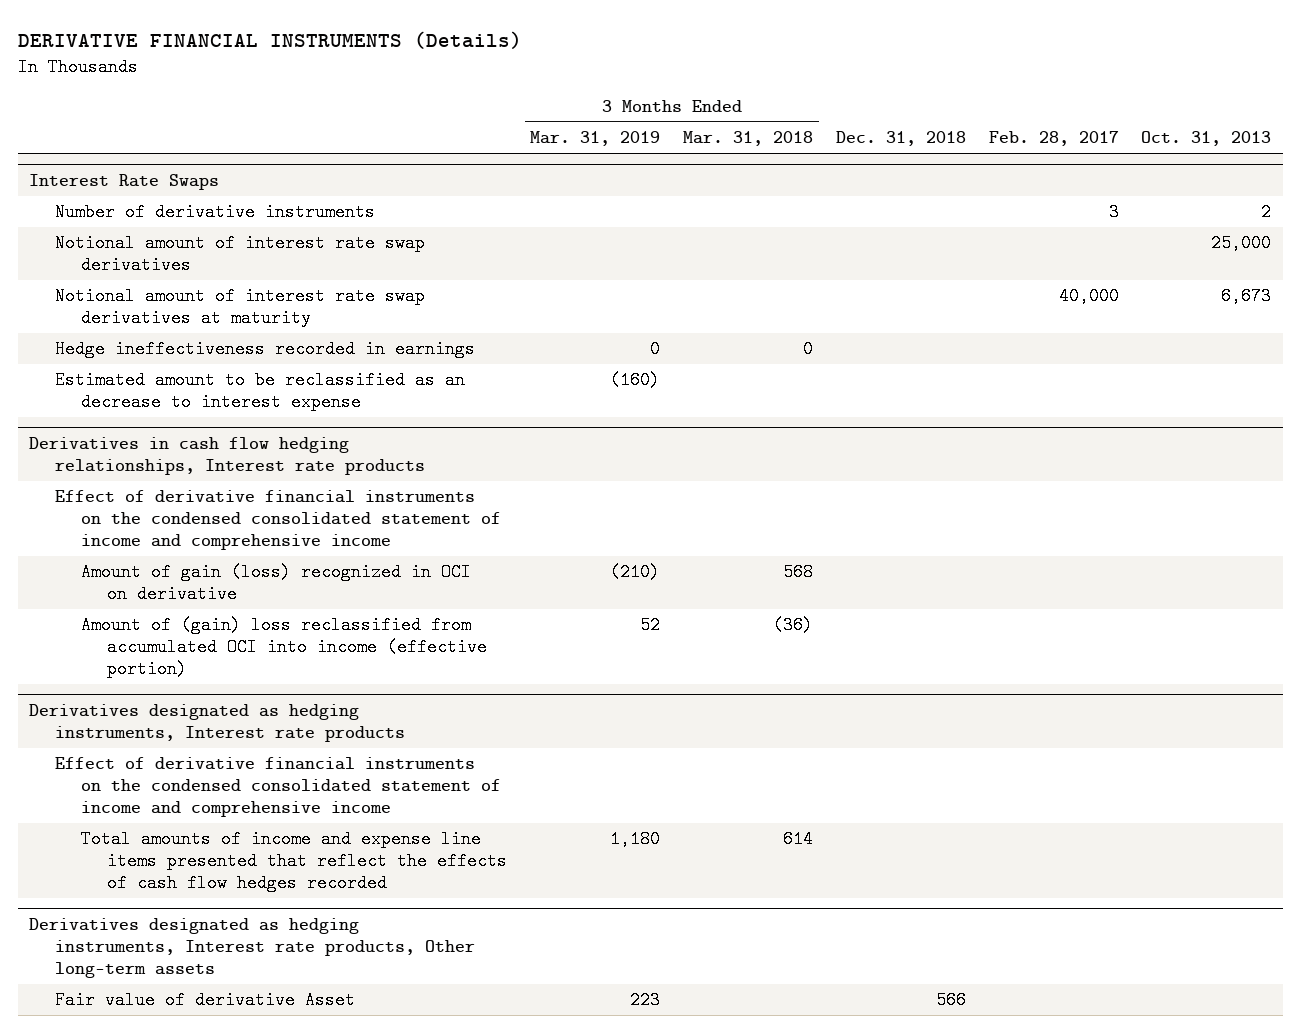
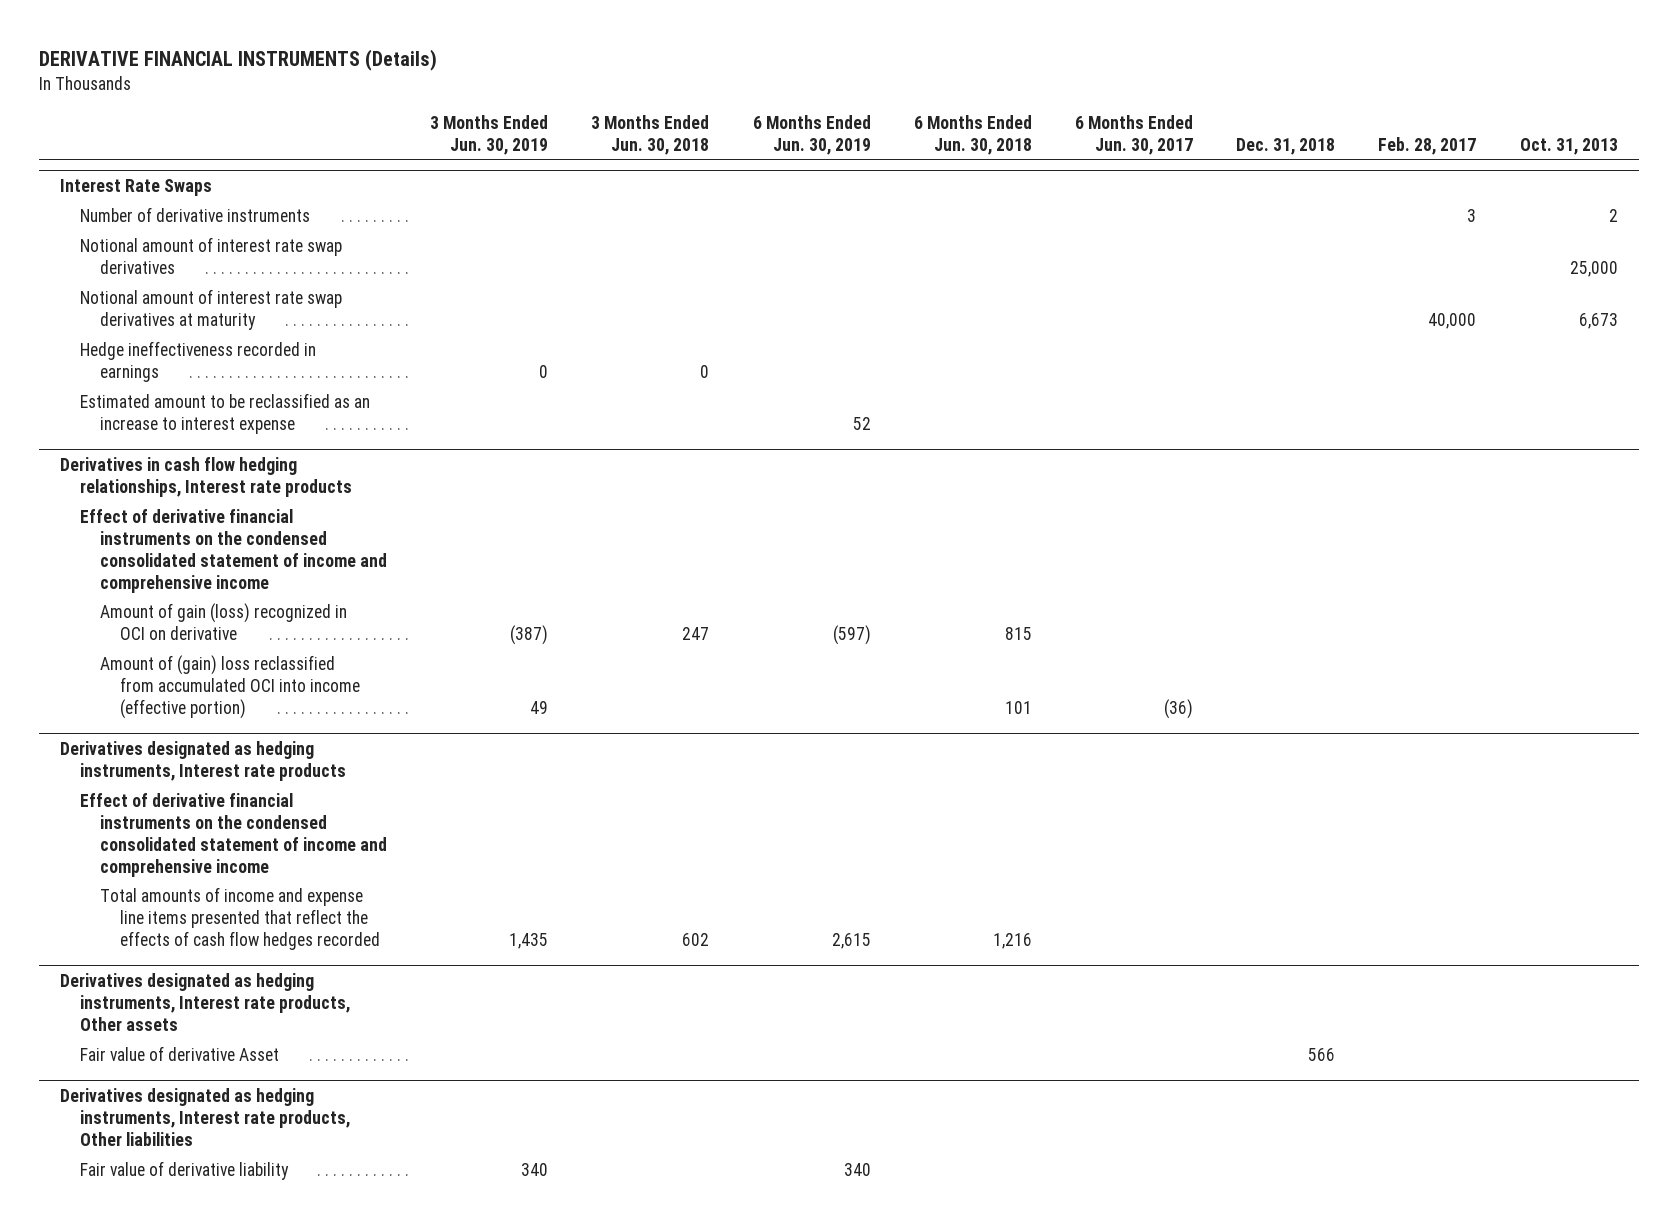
- | 3 Months Ended Mar. 31, 2019 | 3 Months Ended Mar. 31, 2018 | Dec. 31, 2018 | Feb. 28, 2017 | Oct. 31, 2013
+ | 3 Months Ended Jun. 30, 2019 | 3 Months Ended Jun. 30, 2018 | 6 Months Ended Jun. 30, 2019 | 6 Months Ended Jun. 30, 2018 | 6 Months Ended Jun. 30, 2017 | Dec. 31, 2018 | Feb. 28, 2017 | Oct. 31, 2013
@ Interest Rate Swaps
- Estimated amount to be reclassified as an decrease to interest expense | (160) | | | |
+ Estimated amount to be reclassified as an increase to interest expense | | | 52 | | | | |
- Derivatives designated as hedging instruments, Interest rate products, Other long-term assets
+ Derivatives designated as hedging instruments, Interest rate products, Other assets
+ Derivatives designated as hedging instruments, Interest rate products, Other liabilities
+ Fair value of derivative liability | 340 | | 340 | | | | |

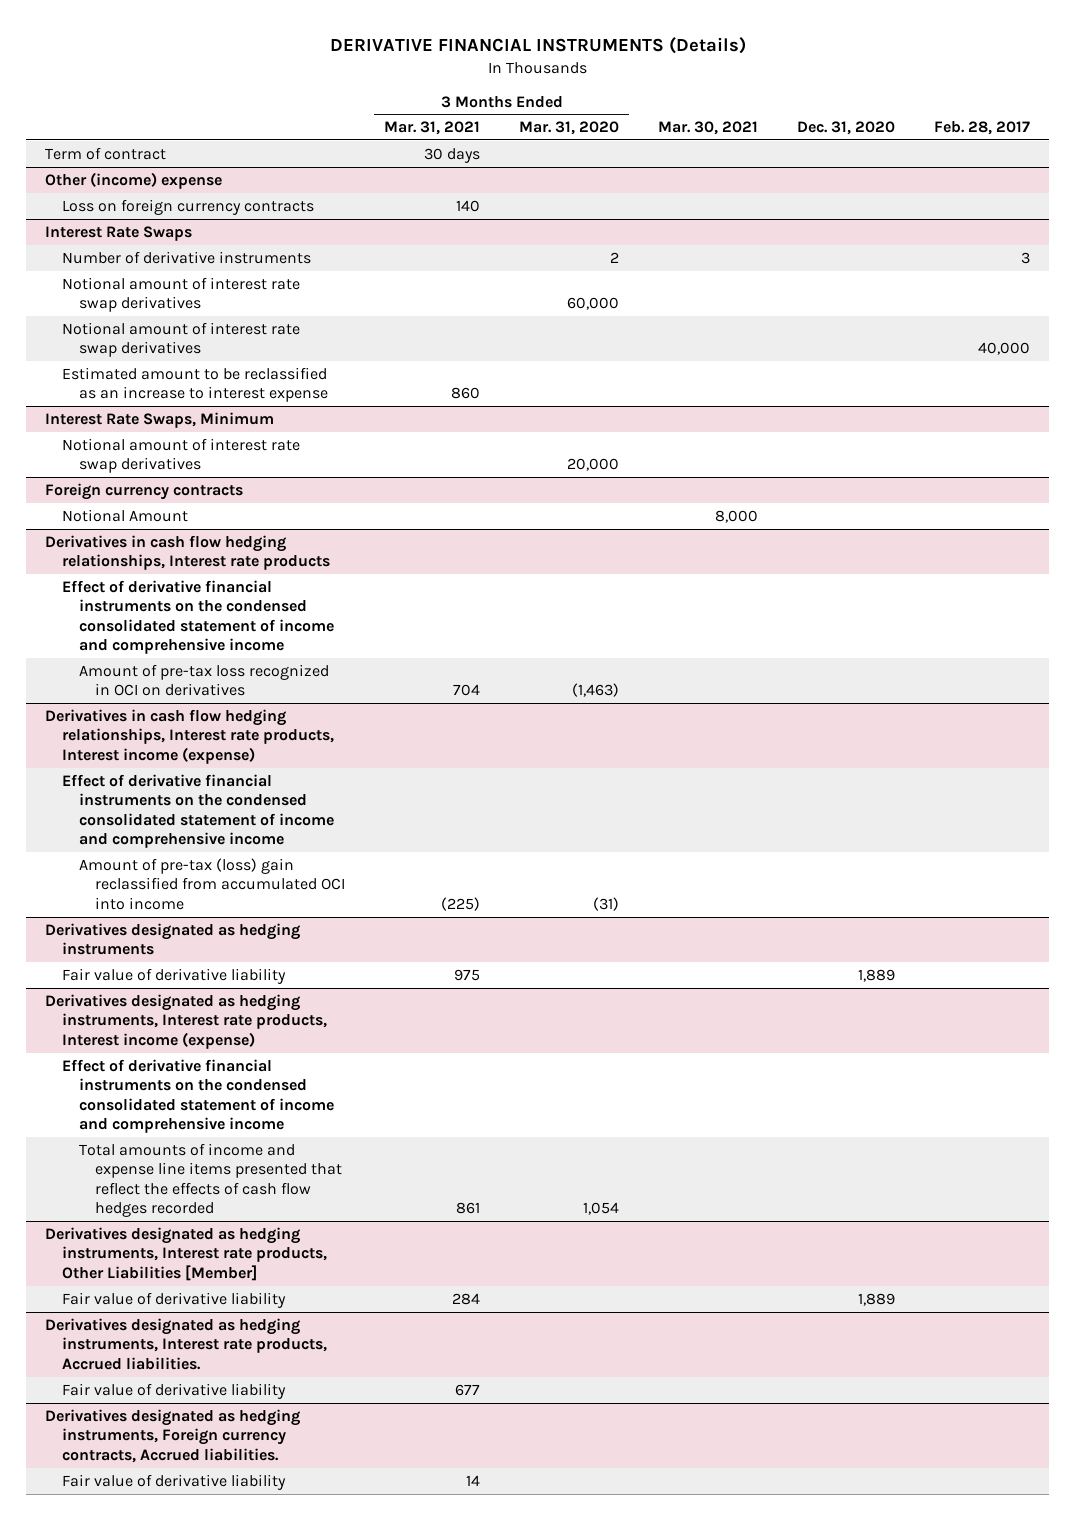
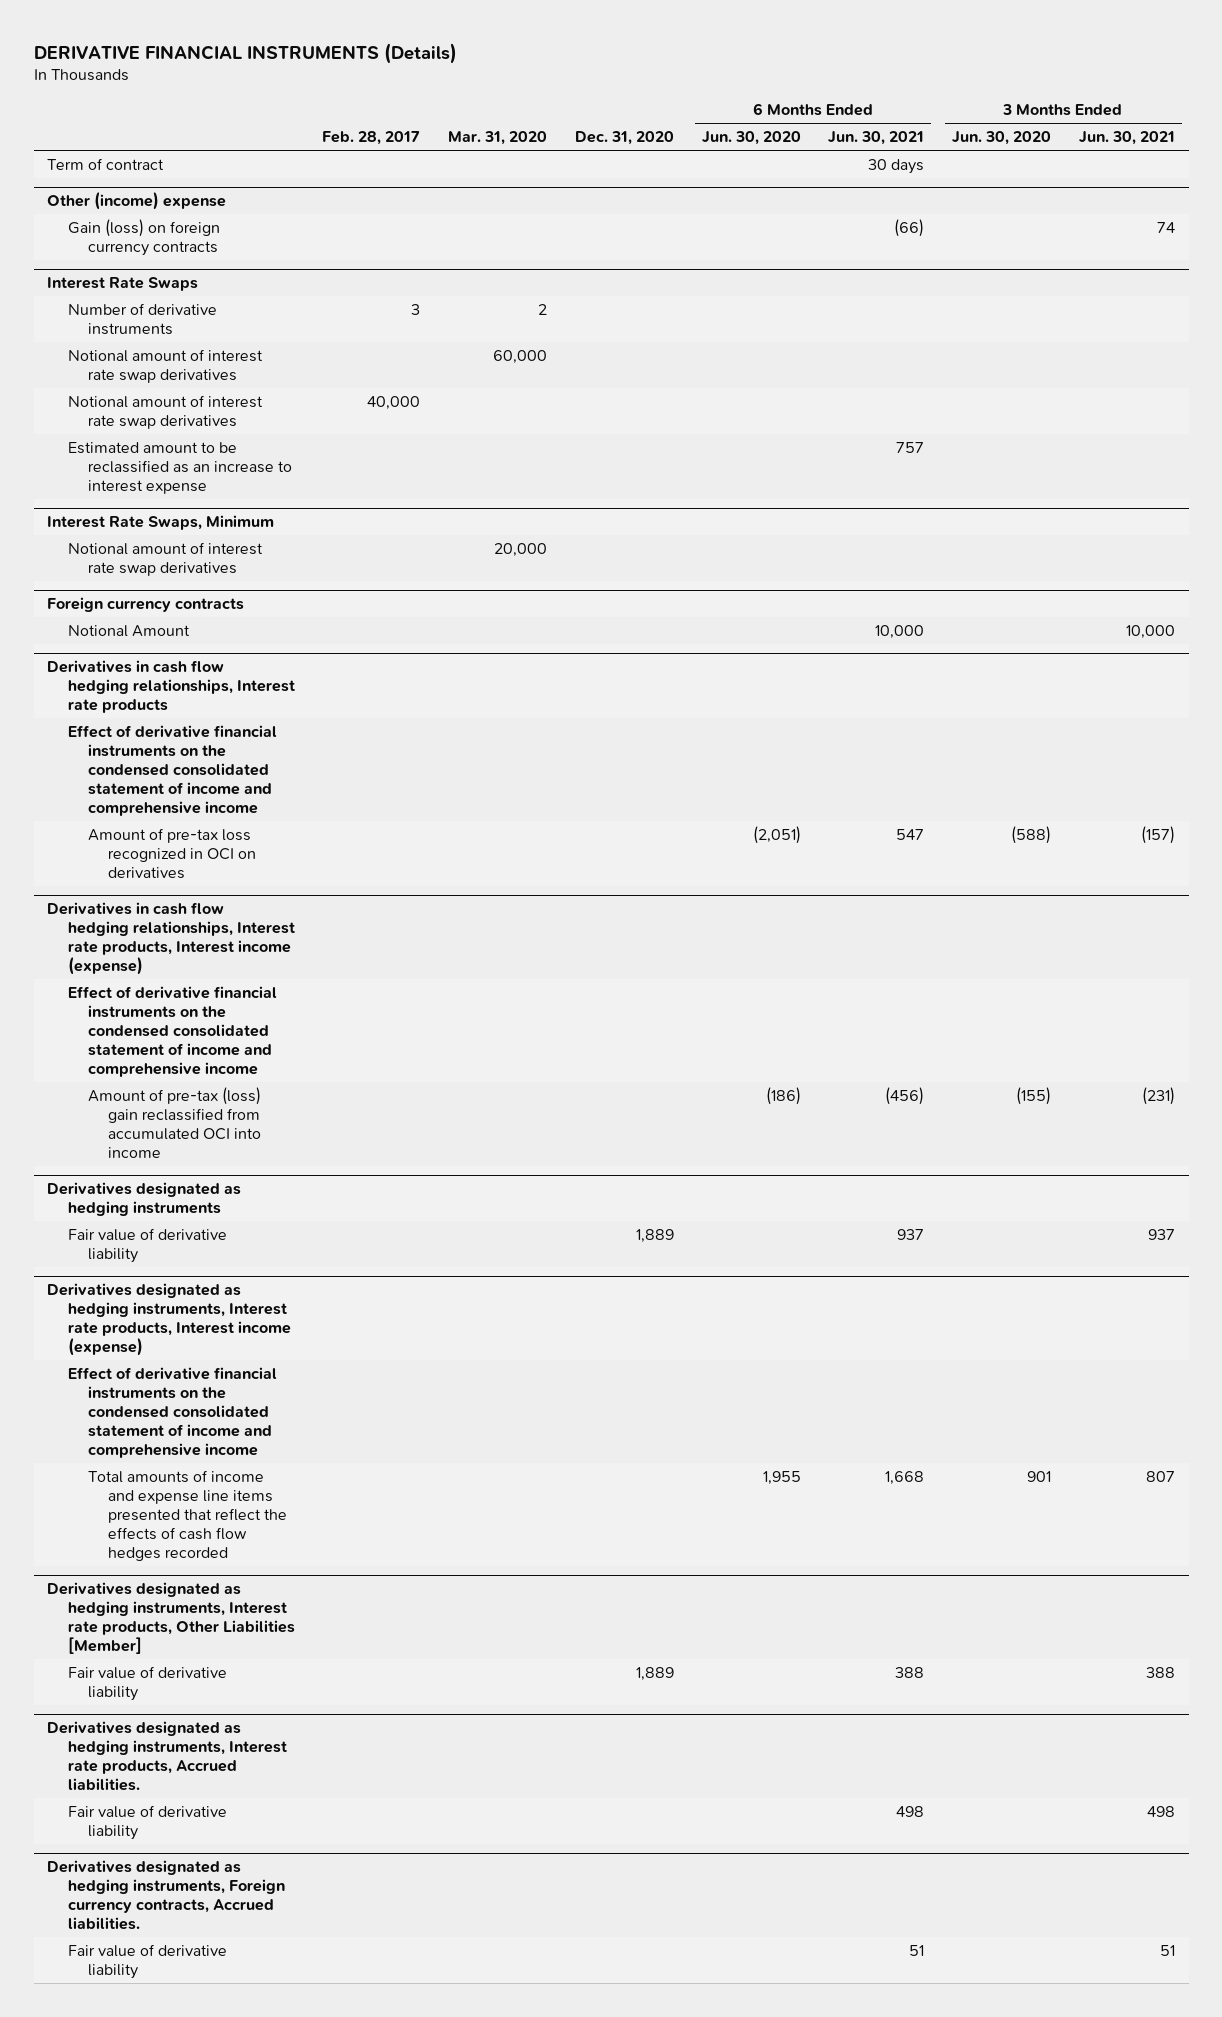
- | 3 Months Ended Mar. 31, 2021 | 3 Months Ended Mar. 31, 2020 | Mar. 30, 2021 | Dec. 31, 2020 | Feb. 28, 2017
+ | Feb. 28, 2017 | Mar. 31, 2020 | Dec. 31, 2020 | 6 Months Ended Jun. 30, 2020 | 6 Months Ended Jun. 30, 2021 | 3 Months Ended Jun. 30, 2020 | 3 Months Ended Jun. 30, 2021
@ Other (income) expense
- Loss on foreign currency contracts | 140 | | | |
+ Gain (loss) on foreign currency contracts | | | | | (66) | | 74

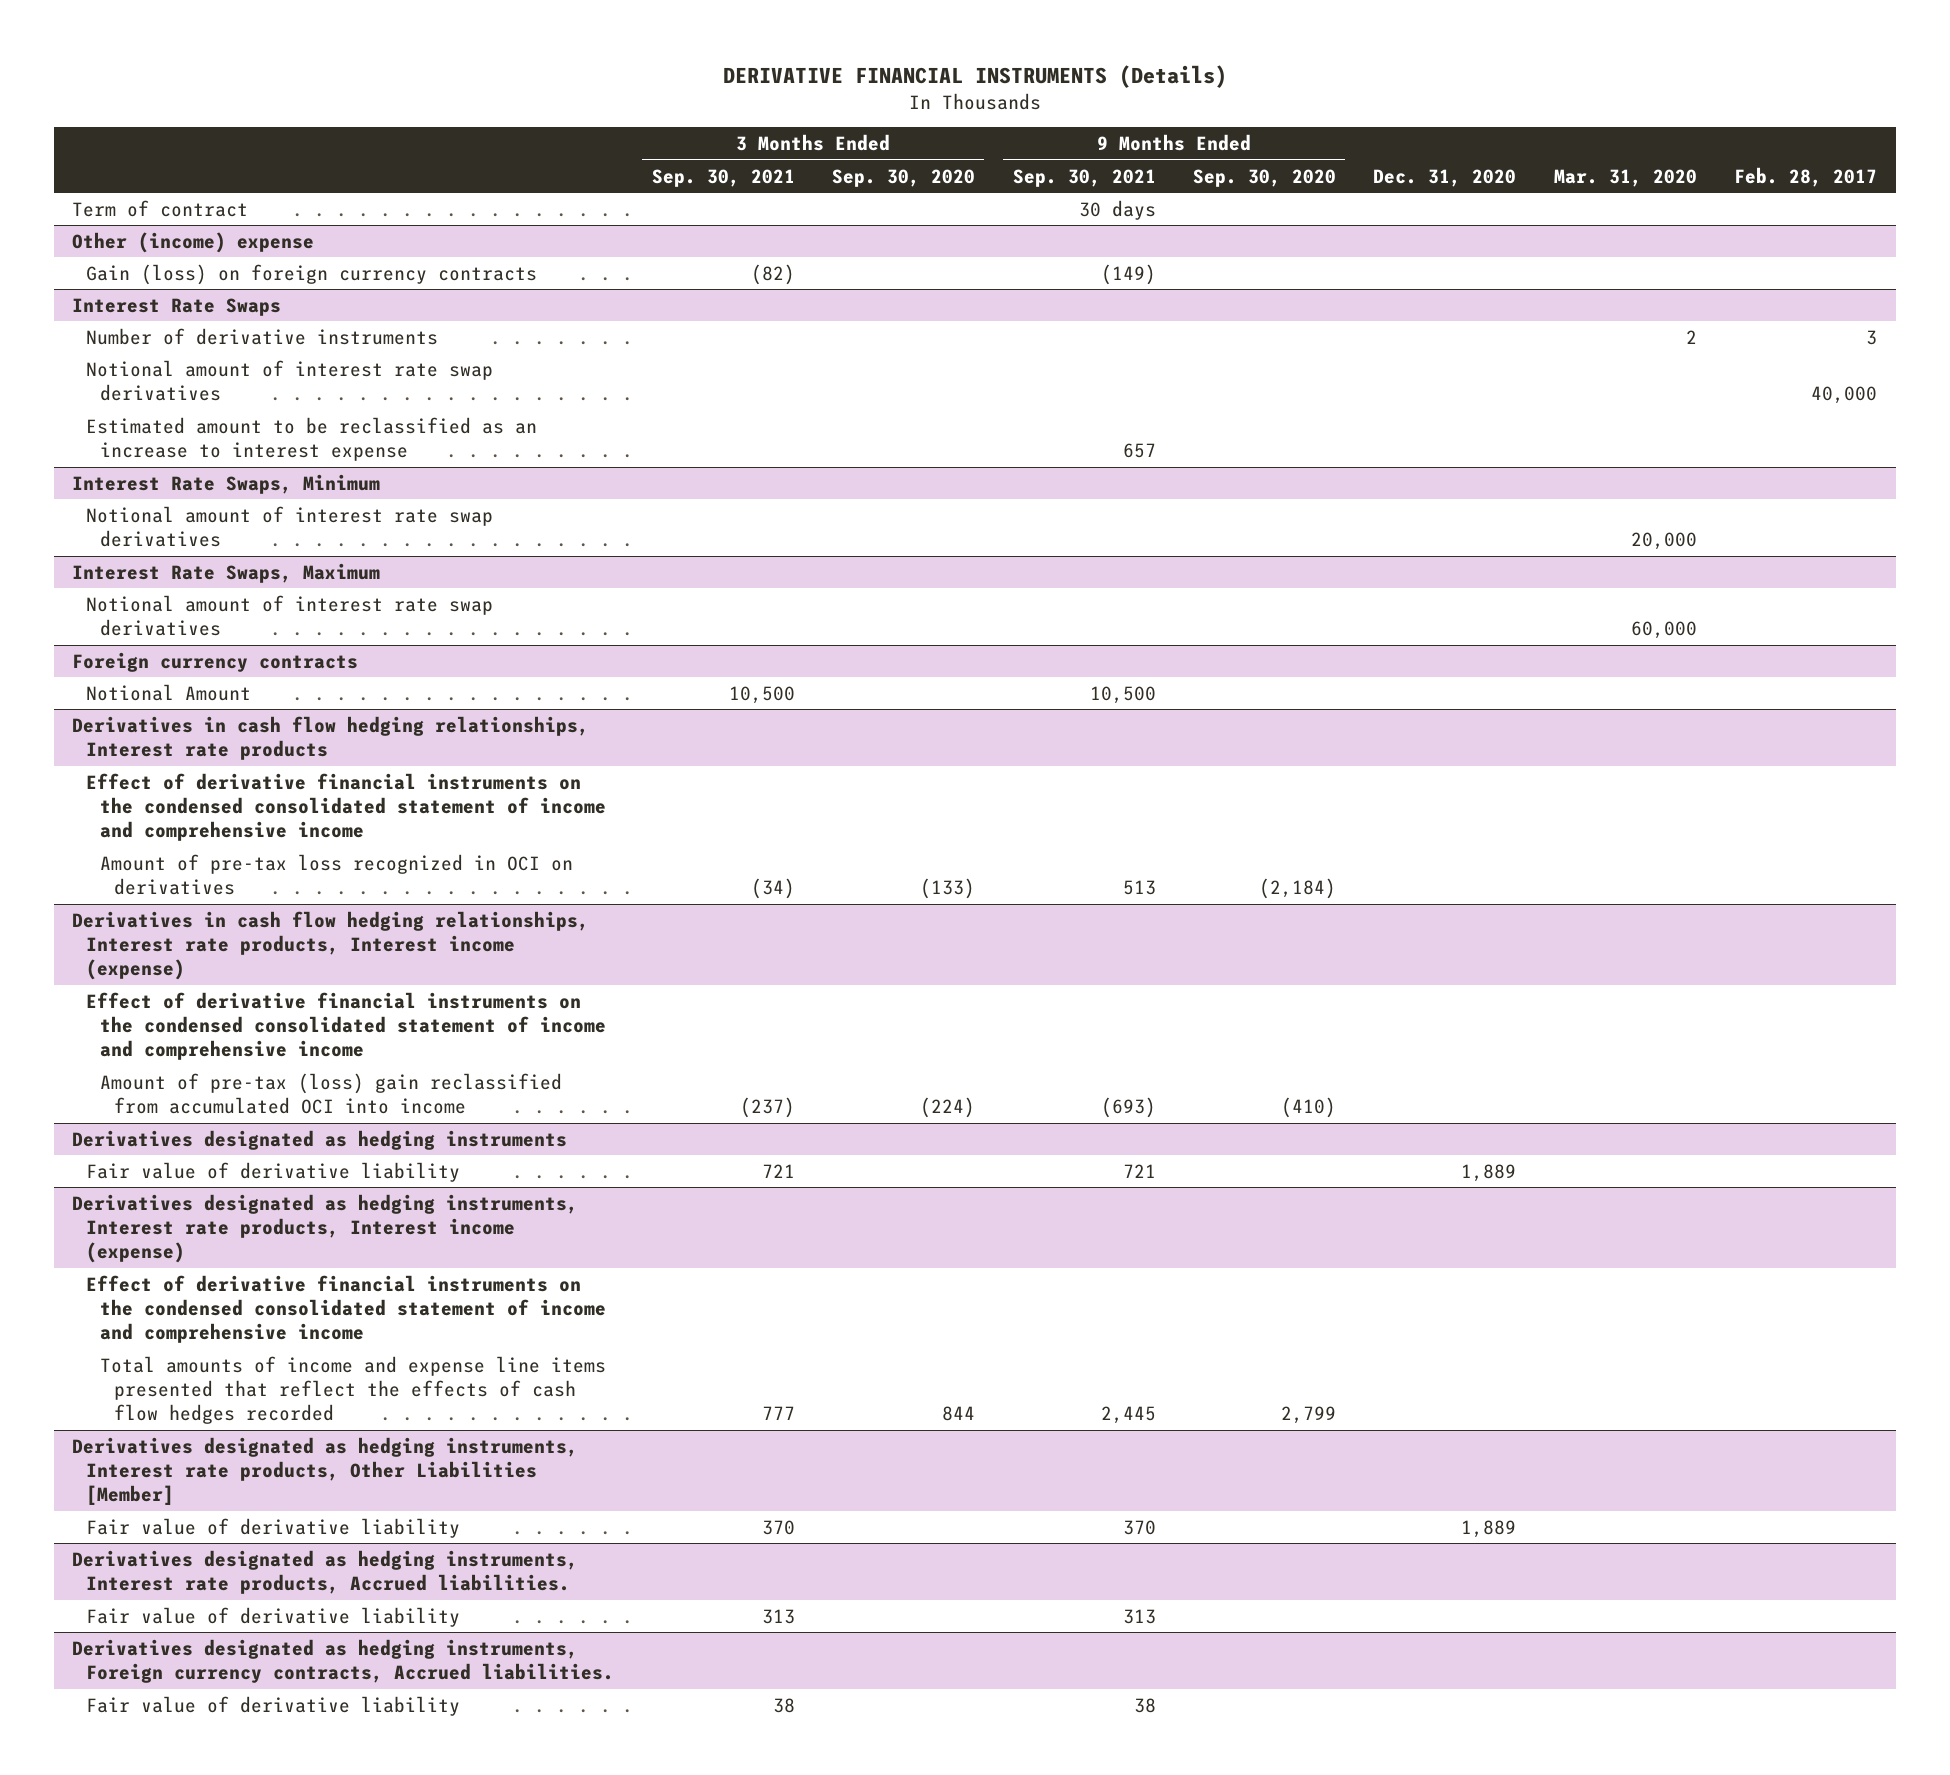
- | Feb. 28, 2017 | Mar. 31, 2020 | Dec. 31, 2020 | 6 Months Ended Jun. 30, 2020 | 6 Months Ended Jun. 30, 2021 | 3 Months Ended Jun. 30, 2020 | 3 Months Ended Jun. 30, 2021
+ | 3 Months Ended Sep. 30, 2021 | 3 Months Ended Sep. 30, 2020 | 9 Months Ended Sep. 30, 2021 | 9 Months Ended Sep. 30, 2020 | Dec. 31, 2020 | Mar. 31, 2020 | Feb. 28, 2017
@ Interest Rate Swaps
- Notional amount of interest rate swap derivatives | | 60,000 | | | | |
+ Interest Rate Swaps, Maximum
+ Notional amount of interest rate swap derivatives | | | | | | 60,000 |

